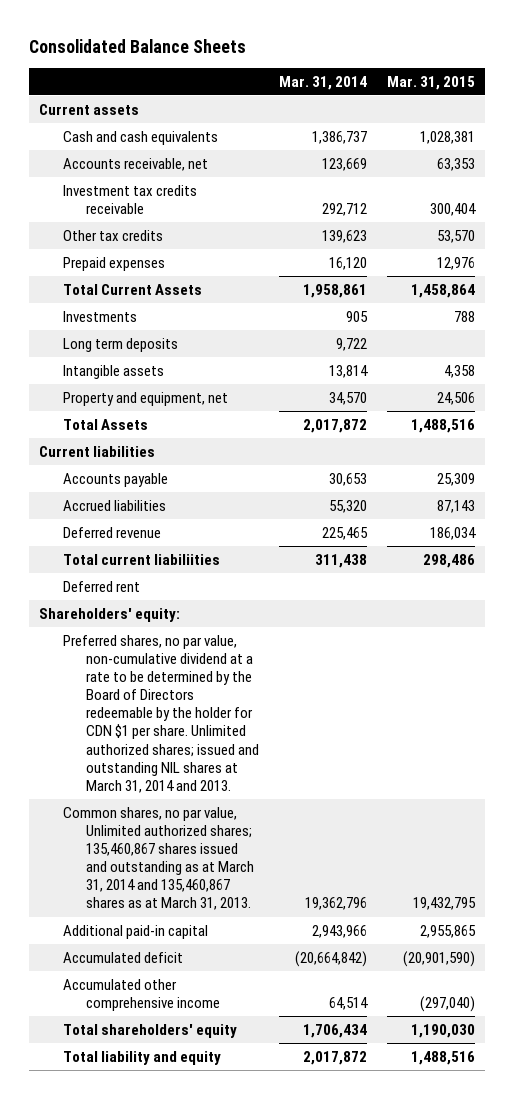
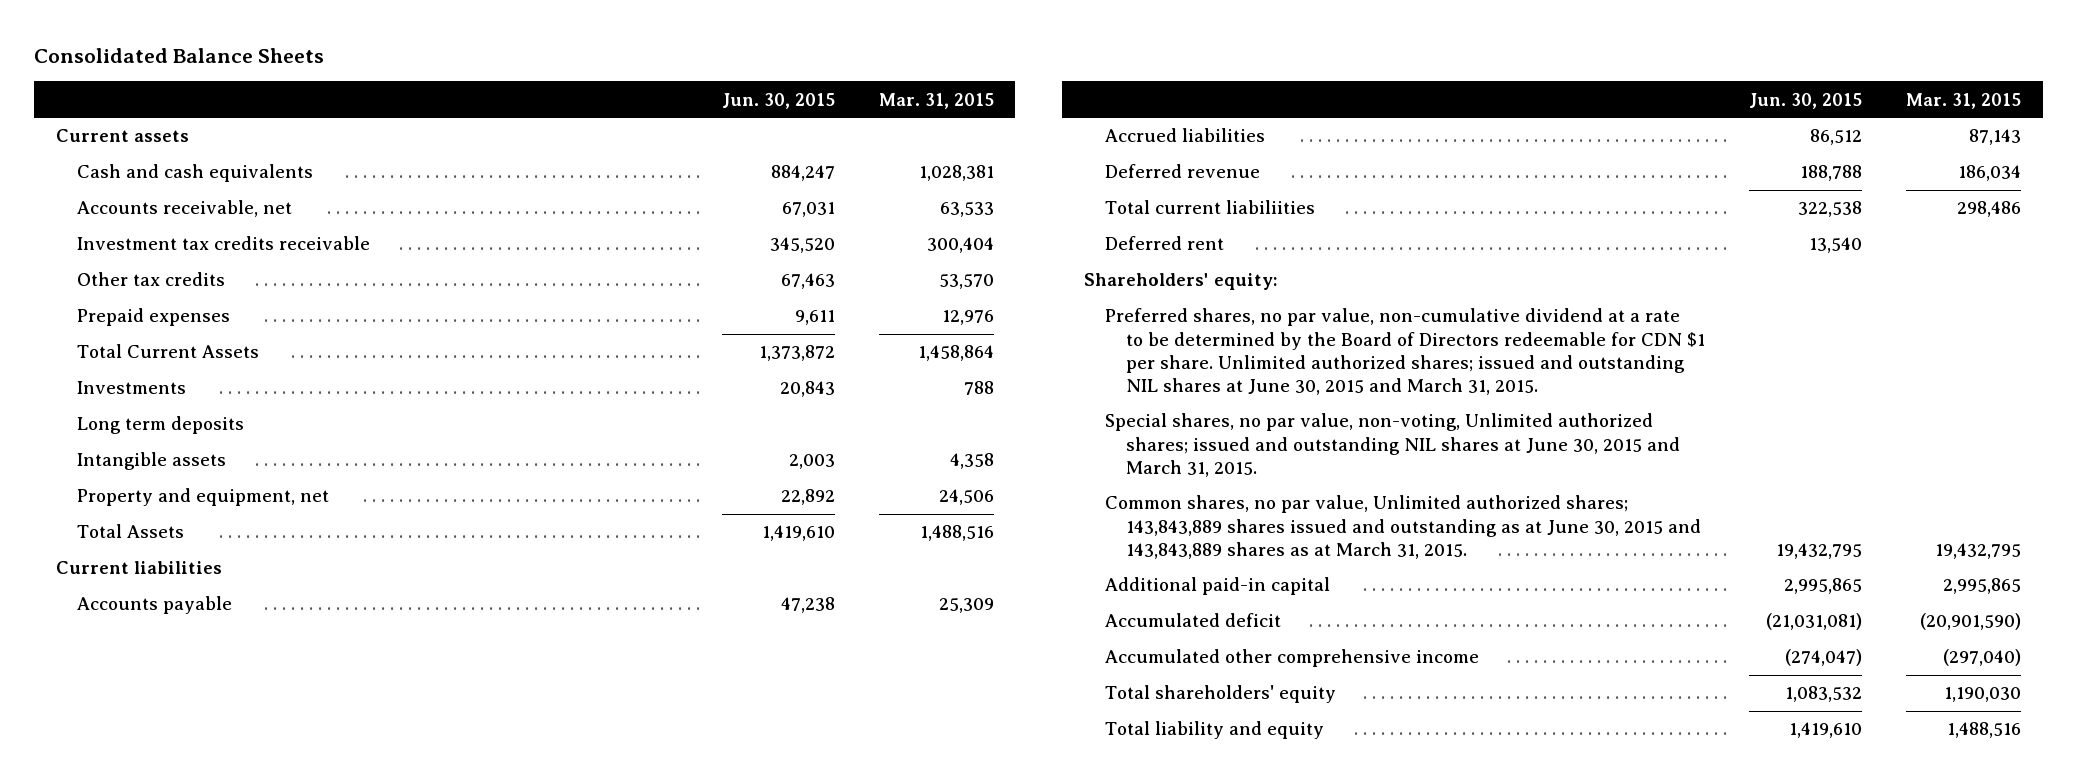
- | Mar. 31, 2014 | Mar. 31, 2015
+ | Jun. 30, 2015 | Mar. 31, 2015
- Accounts receivable, net | 123,669 | 63,353
+ Accounts receivable, net | 67,031 | 63,533
- Preferred shares, no par value, non-cumulative dividend at a rate to be determined by the Board of Directors redeemable by the holder for CDN $1 per share. Unlimited authorized shares; issued and outstanding NIL shares at March 31, 2014 and 2013.
- Common shares, no par value, Unlimited authorized shares; 135,460,867 shares issued and outstanding as at March 31, 2014 and 135,460,867 shares as at March 31, 2013. | 19,362,796 | 19,432,795
- Additional paid-in capital | 2,943,966 | 2,955,865
+ Preferred shares, no par value, non-cumulative dividend at a rate to be determined by the Board of Directors redeemable for CDN $1 per share. Unlimited authorized shares; issued and outstanding NIL shares at June 30, 2015 and March 31, 2015.
+ Special shares, no par value, non-voting, Unlimited authorized shares; issued and outstanding NIL shares at June 30, 2015 and March 31, 2015.
+ Common shares, no par value, Unlimited authorized shares; 143,843,889 shares issued and outstanding as at June 30, 2015 and 143,843,889 shares as at March 31, 2015. | 19,432,795 | 19,432,795
+ Additional paid-in capital | 2,995,865 | 2,995,865

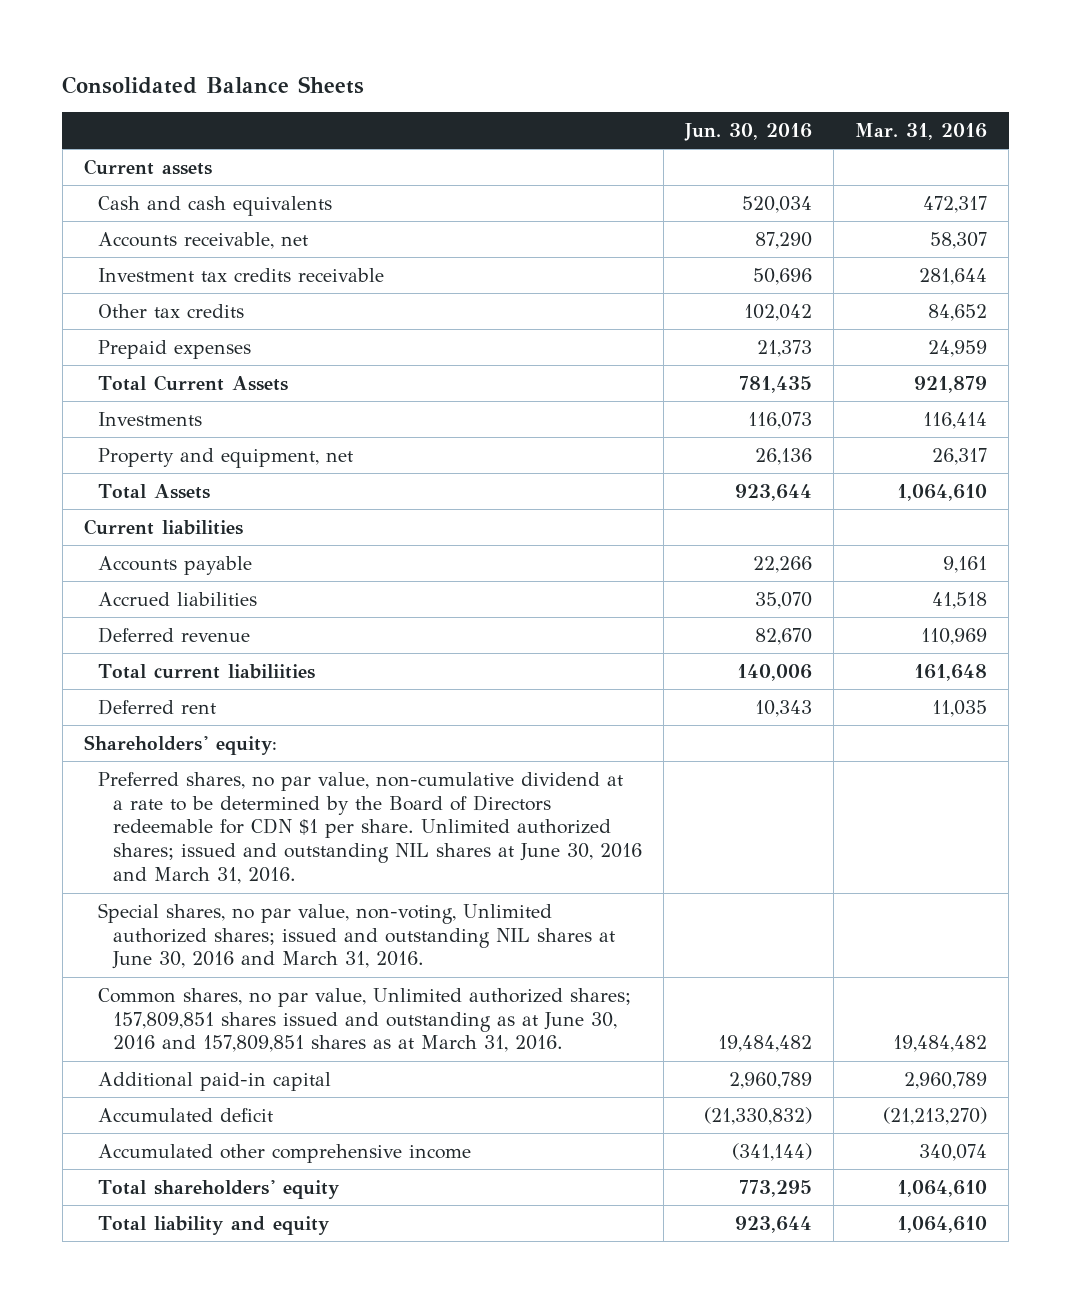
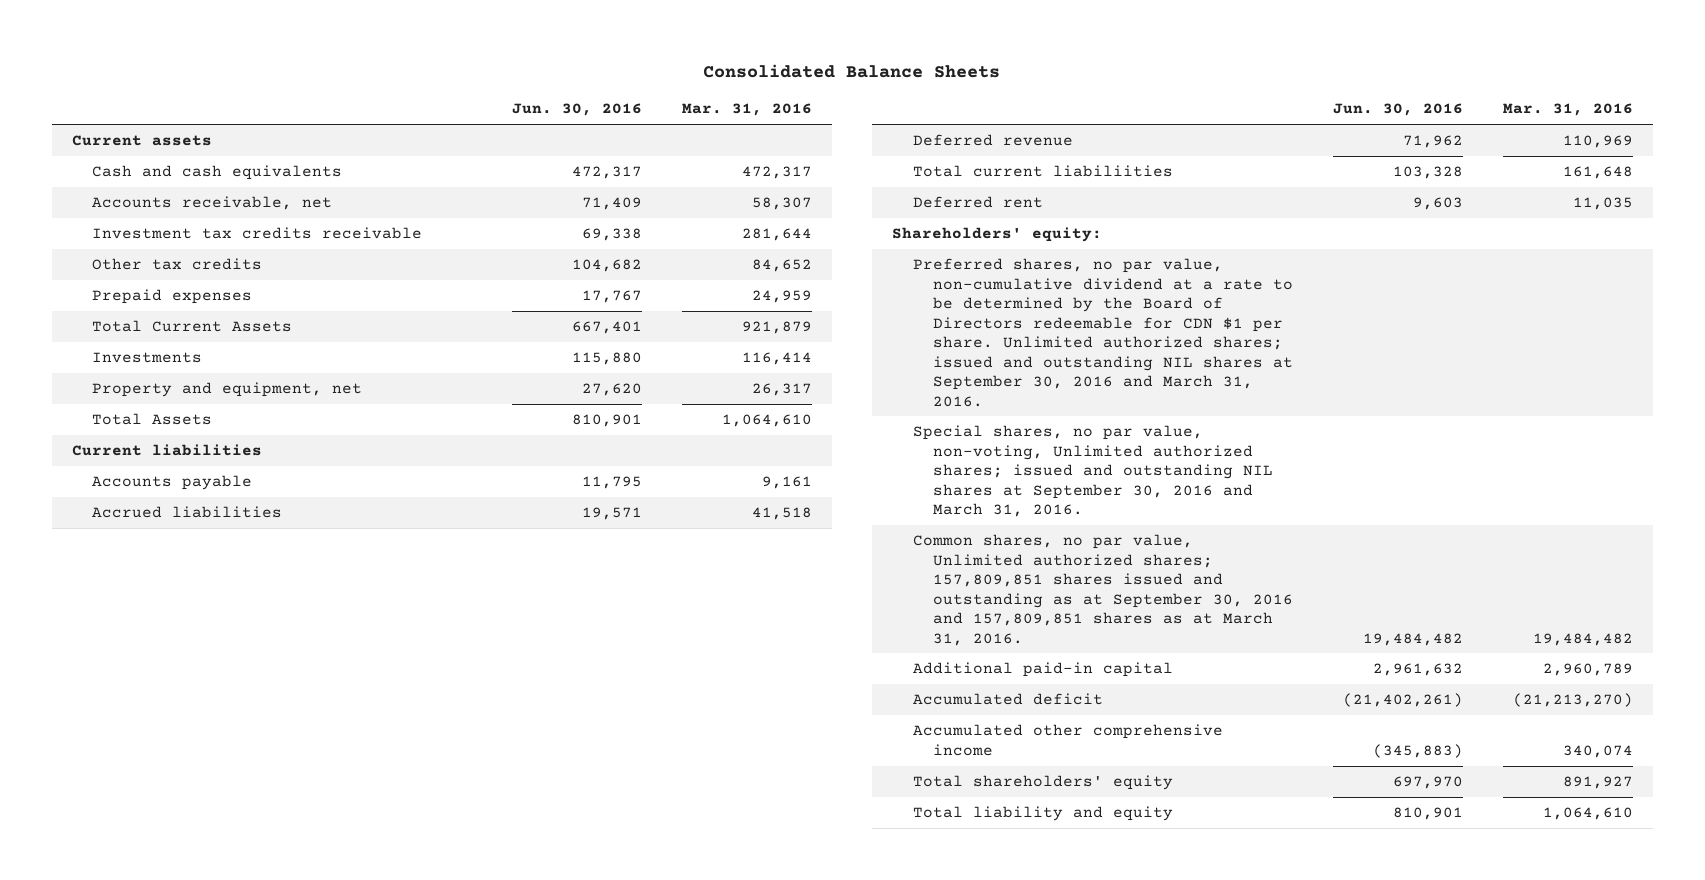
- Cash and cash equivalents | 520,034 | 472,317
- Accounts receivable, net | 87,290 | 58,307
- Investment tax credits receivable | 50,696 | 281,644
- Other tax credits | 102,042 | 84,652
- Prepaid expenses | 21,373 | 24,959
- Total Current Assets | 781,435 | 921,879
- Investments | 116,073 | 116,414
- Property and equipment, net | 26,136 | 26,317
- Total Assets | 923,644 | 1,064,610
+ Cash and cash equivalents | 472,317 | 472,317
+ Accounts receivable, net | 71,409 | 58,307
+ Investment tax credits receivable | 69,338 | 281,644
+ Other tax credits | 104,682 | 84,652
+ Prepaid expenses | 17,767 | 24,959
+ Total Current Assets | 667,401 | 921,879
+ Investments | 115,880 | 116,414
+ Property and equipment, net | 27,620 | 26,317
+ Total Assets | 810,901 | 1,064,610
- Accounts payable | 22,266 | 9,161
- Accrued liabilities | 35,070 | 41,518
- Deferred revenue | 82,670 | 110,969
- Total current liabiliities | 140,006 | 161,648
- Deferred rent | 10,343 | 11,035
+ Accounts payable | 11,795 | 9,161
+ Accrued liabilities | 19,571 | 41,518
+ Deferred revenue | 71,962 | 110,969
+ Total current liabiliities | 103,328 | 161,648
+ Deferred rent | 9,603 | 11,035
- Preferred shares, no par value, non-cumulative dividend at a rate to be determined by the Board of Directors redeemable for CDN $1 per share. Unlimited authorized shares; issued and outstanding NIL shares at June 30, 2016 and March 31, 2016.
- Special shares, no par value, non-voting, Unlimited authorized shares; issued and outstanding NIL shares at June 30, 2016 and March 31, 2016.
- Common shares, no par value, Unlimited authorized shares; 157,809,851 shares issued and outstanding as at June 30, 2016 and 157,809,851 shares as at March 31, 2016. | 19,484,482 | 19,484,482
- Additional paid-in capital | 2,960,789 | 2,960,789
- Accumulated deficit | (21,330,832) | (21,213,270)
- Accumulated other comprehensive income | (341,144) | 340,074
- Total shareholders' equity | 773,295 | 1,064,610
- Total liability and equity | 923,644 | 1,064,610
+ Preferred shares, no par value, non-cumulative dividend at a rate to be determined by the Board of Directors redeemable for CDN $1 per share. Unlimited authorized shares; issued and outstanding NIL shares at September 30, 2016 and March 31, 2016.
+ Special shares, no par value, non-voting, Unlimited authorized shares; issued and outstanding NIL shares at September 30, 2016 and March 31, 2016.
+ Common shares, no par value, Unlimited authorized shares; 157,809,851 shares issued and outstanding as at September 30, 2016 and 157,809,851 shares as at March 31, 2016. | 19,484,482 | 19,484,482
+ Additional paid-in capital | 2,961,632 | 2,960,789
+ Accumulated deficit | (21,402,261) | (21,213,270)
+ Accumulated other comprehensive income | (345,883) | 340,074
+ Total shareholders' equity | 697,970 | 891,927
+ Total liability and equity | 810,901 | 1,064,610

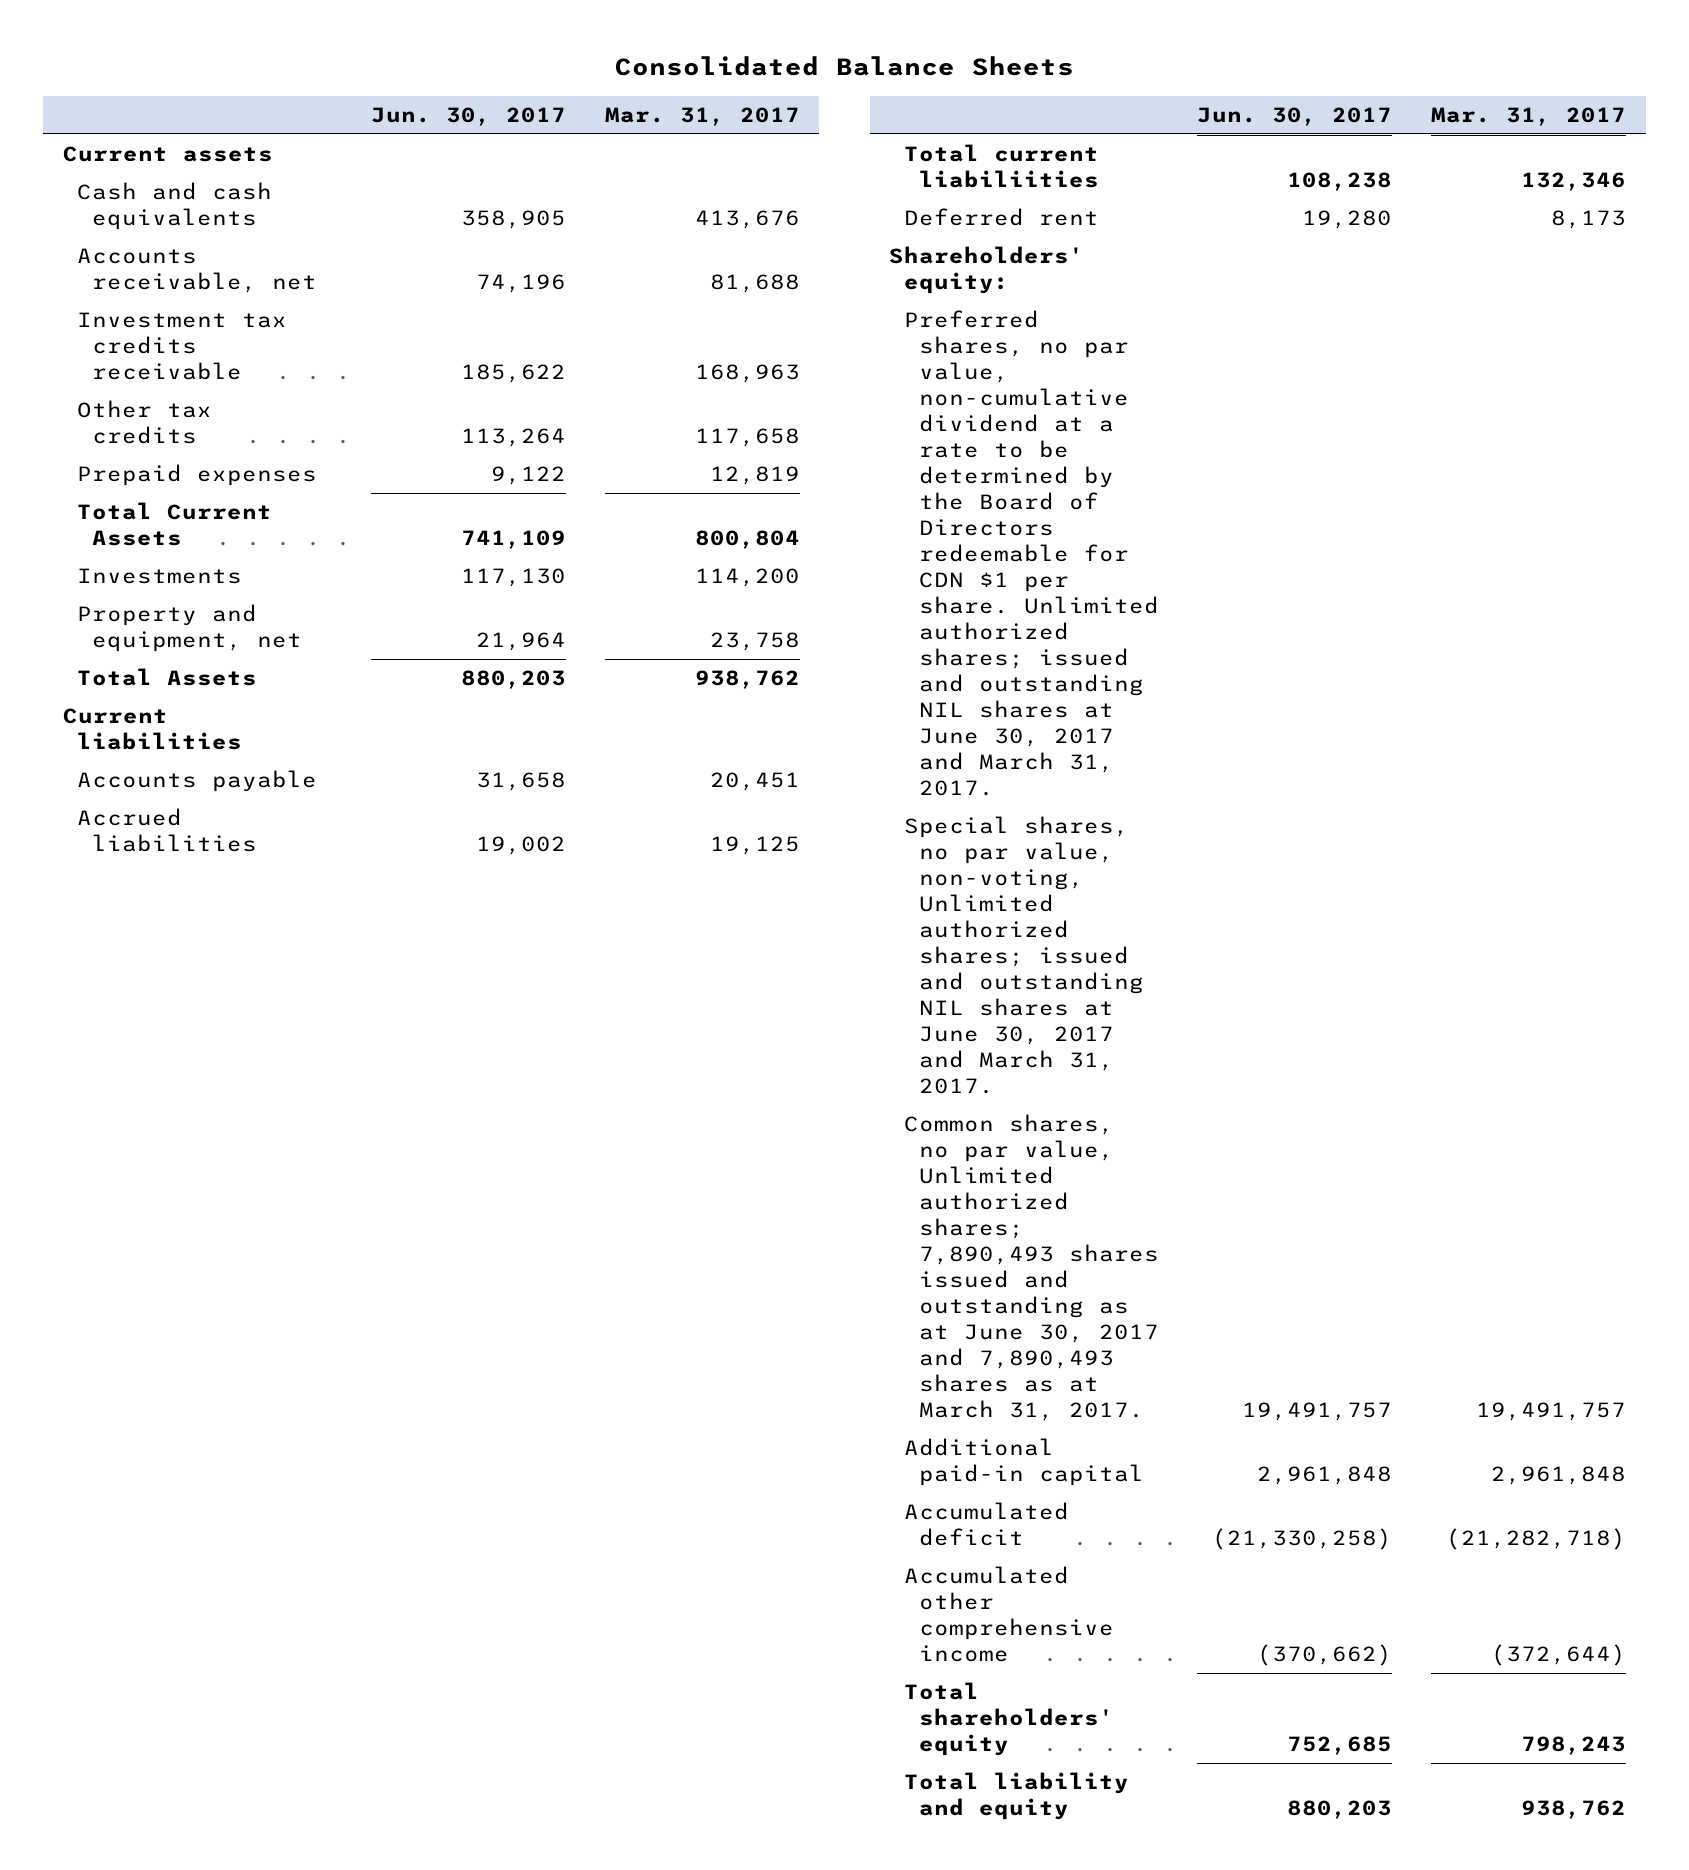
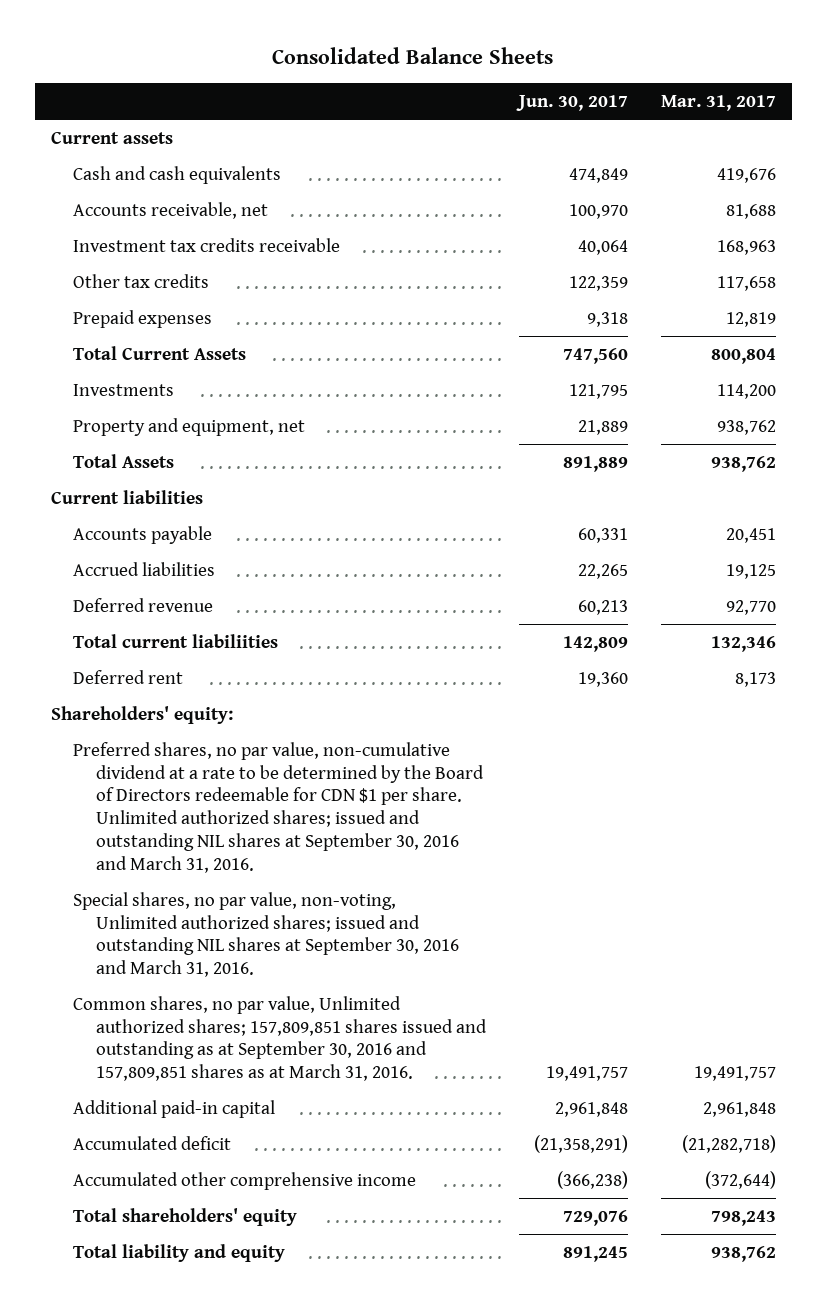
- Cash and cash equivalents | 358,905 | 413,676
- Accounts receivable, net | 74,196 | 81,688
- Investment tax credits receivable | 185,622 | 168,963
- Other tax credits | 113,264 | 117,658
- Prepaid expenses | 9,122 | 12,819
- Total Current Assets | 741,109 | 800,804
- Investments | 117,130 | 114,200
- Property and equipment, net | 21,964 | 23,758
- Total Assets | 880,203 | 938,762
+ Cash and cash equivalents | 474,849 | 419,676
+ Accounts receivable, net | 100,970 | 81,688
+ Investment tax credits receivable | 40,064 | 168,963
+ Other tax credits | 122,359 | 117,658
+ Prepaid expenses | 9,318 | 12,819
+ Total Current Assets | 747,560 | 800,804
+ Investments | 121,795 | 114,200
+ Property and equipment, net | 21,889 | 938,762
+ Total Assets | 891,889 | 938,762
- Accounts payable | 31,658 | 20,451
- Accrued liabilities | 19,002 | 19,125
- Total current liabiliities | 108,238 | 132,346
- Deferred rent | 19,280 | 8,173
+ Accounts payable | 60,331 | 20,451
+ Accrued liabilities | 22,265 | 19,125
+ Deferred revenue | 60,213 | 92,770
+ Total current liabiliities | 142,809 | 132,346
+ Deferred rent | 19,360 | 8,173
- Preferred shares, no par value, non-cumulative dividend at a rate to be determined by the Board of Directors redeemable for CDN $1 per share. Unlimited authorized shares; issued and outstanding NIL shares at June 30, 2017 and March 31, 2017.
- Special shares, no par value, non-voting, Unlimited authorized shares; issued and outstanding NIL shares at June 30, 2017 and March 31, 2017.
- Common shares, no par value, Unlimited authorized shares; 7,890,493 shares issued and outstanding as at June 30, 2017 and 7,890,493 shares as at March 31, 2017. | 19,491,757 | 19,491,757
+ Preferred shares, no par value, non-cumulative dividend at a rate to be determined by the Board of Directors redeemable for CDN $1 per share. Unlimited authorized shares; issued and outstanding NIL shares at September 30, 2016 and March 31, 2016.
+ Special shares, no par value, non-voting, Unlimited authorized shares; issued and outstanding NIL shares at September 30, 2016 and March 31, 2016.
+ Common shares, no par value, Unlimited authorized shares; 157,809,851 shares issued and outstanding as at September 30, 2016 and 157,809,851 shares as at March 31, 2016. | 19,491,757 | 19,491,757
- Accumulated deficit | (21,330,258) | (21,282,718)
- Accumulated other comprehensive income | (370,662) | (372,644)
- Total shareholders' equity | 752,685 | 798,243
- Total liability and equity | 880,203 | 938,762
+ Accumulated deficit | (21,358,291) | (21,282,718)
+ Accumulated other comprehensive income | (366,238) | (372,644)
+ Total shareholders' equity | 729,076 | 798,243
+ Total liability and equity | 891,245 | 938,762

